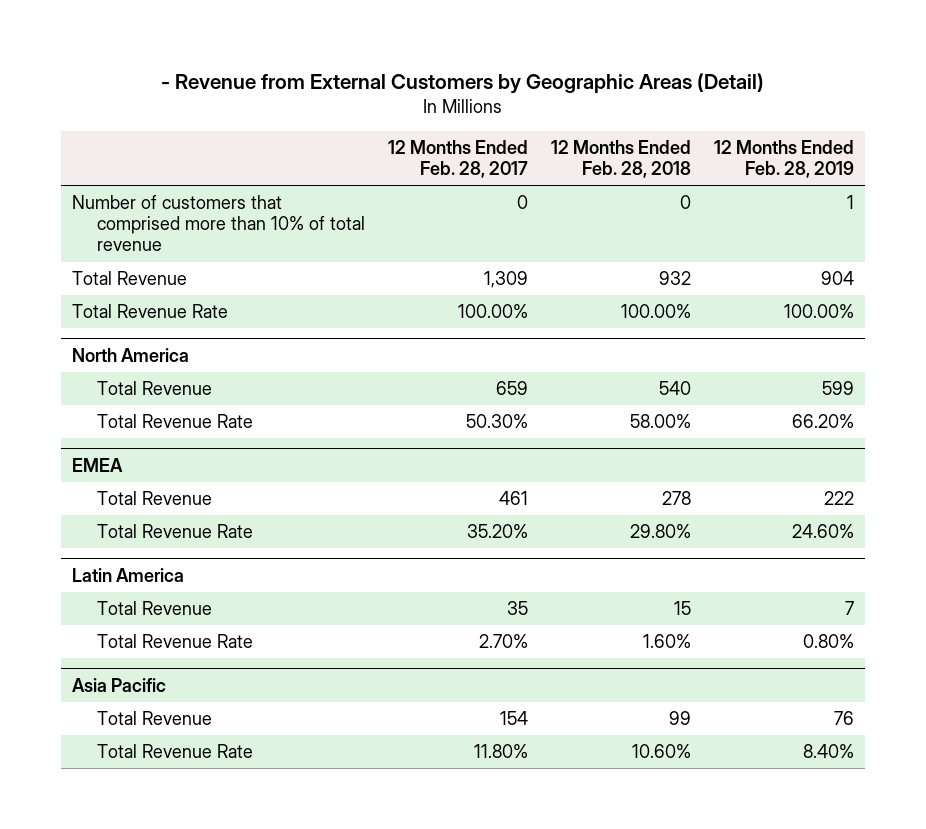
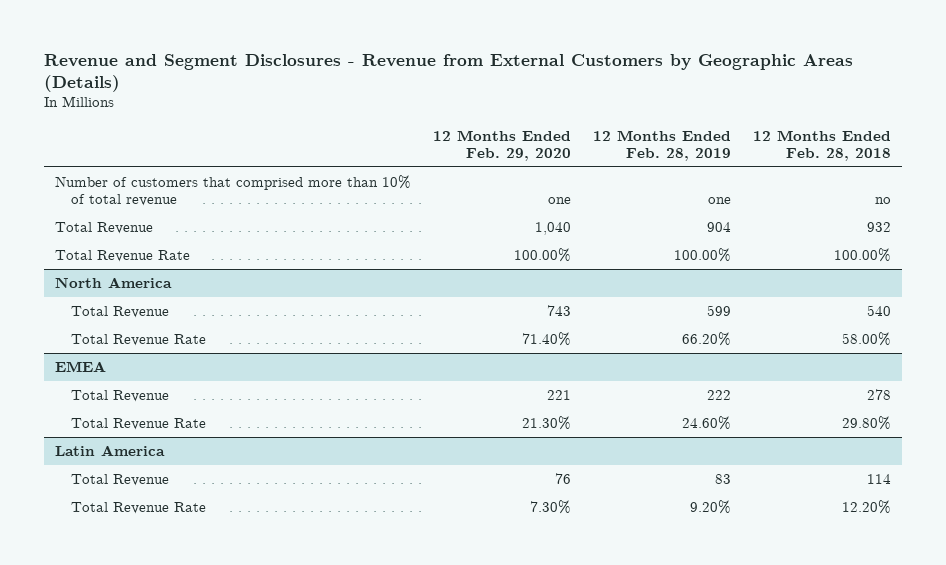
- - Revenue from External Customers by Geographic Areas (Detail)
+ Revenue and Segment Disclosures - Revenue from External Customers by Geographic Areas (Details)
- | 12 Months Ended Feb. 28, 2017 | 12 Months Ended Feb. 28, 2018 | 12 Months Ended Feb. 28, 2019
+ | 12 Months Ended Feb. 29, 2020 | 12 Months Ended Feb. 28, 2019 | 12 Months Ended Feb. 28, 2018
- Number of customers that comprised more than 10% of total revenue | 0 | 0 | 1
+ Number of customers that comprised more than 10% of total revenue | one | one | no
@ Latin America
- Total Revenue | 35 | 15 | 7
- Total Revenue Rate | 2.70% | 1.60% | 0.80%
- Asia Pacific
- Total Revenue | 154 | 99 | 76
- Total Revenue Rate | 11.80% | 10.60% | 8.40%
@ Latin America
+ Total Revenue | 76 | 83 | 114
+ Total Revenue Rate | 7.30% | 9.20% | 12.20%

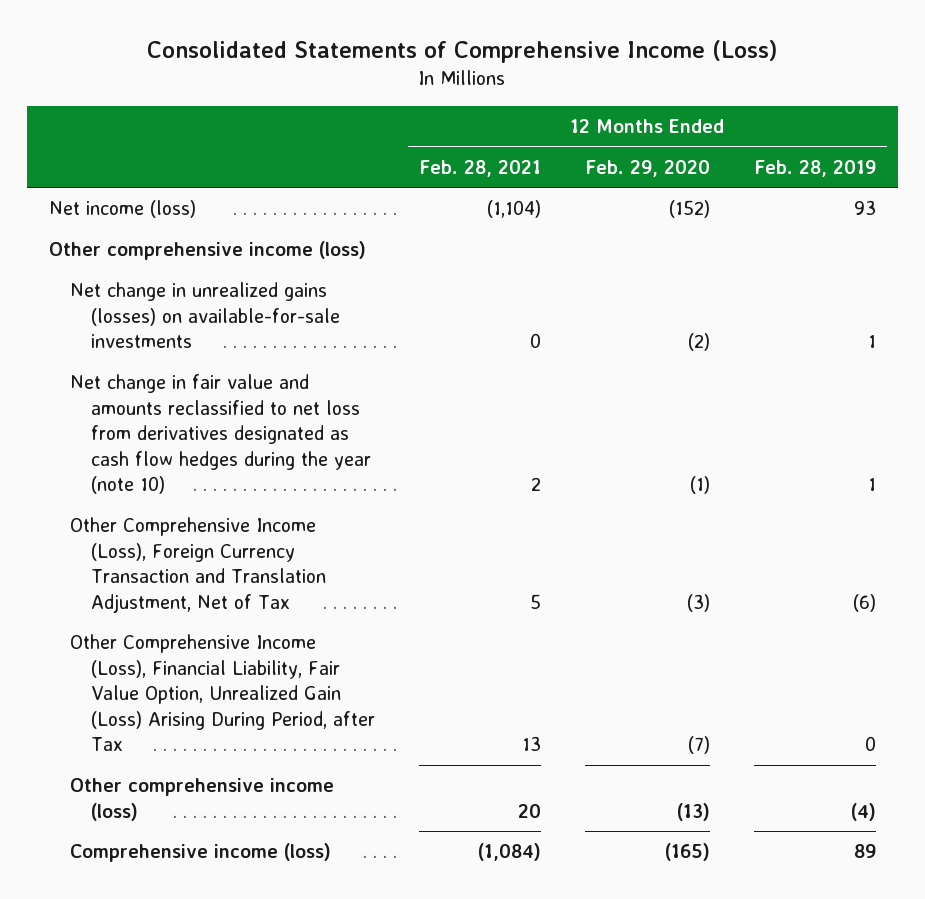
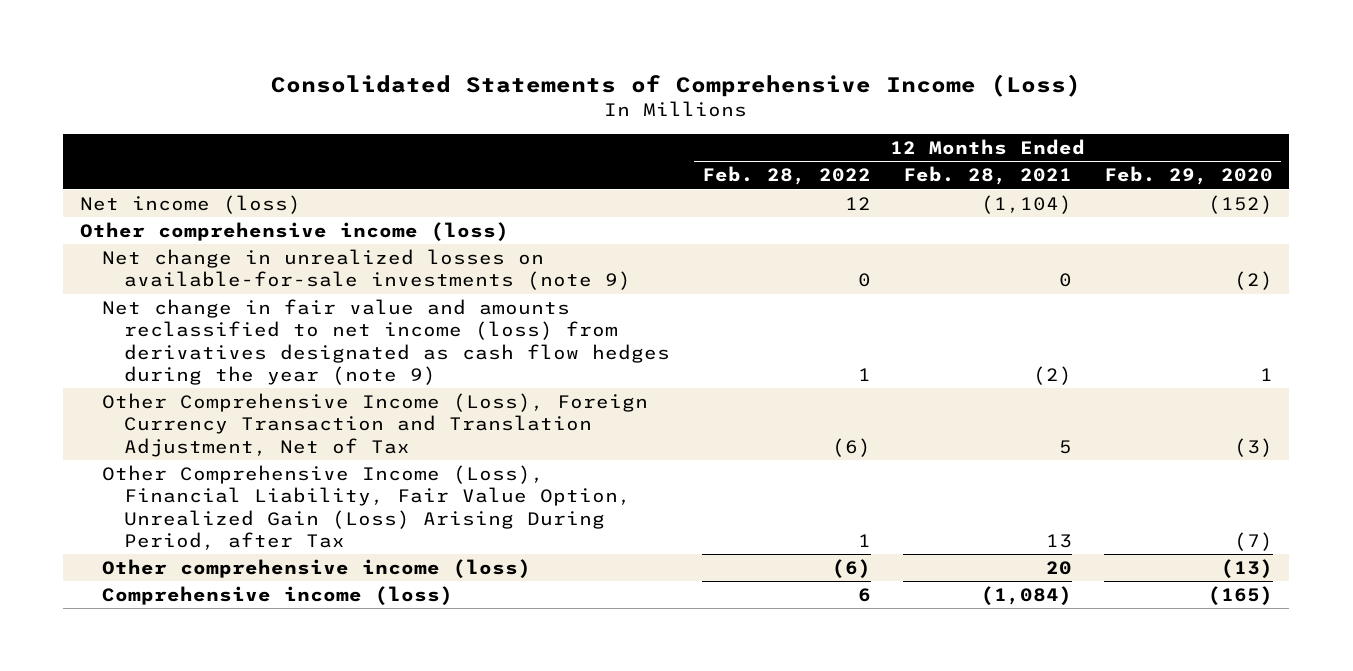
- | 12 Months Ended Feb. 28, 2021 | 12 Months Ended Feb. 29, 2020 | 12 Months Ended Feb. 28, 2019
+ | 12 Months Ended Feb. 28, 2022 | 12 Months Ended Feb. 28, 2021 | 12 Months Ended Feb. 29, 2020
- Net change in unrealized gains (losses) on available-for-sale investments | 0 | (2) | 1
- Net change in fair value and amounts reclassified to net loss from derivatives designated as cash flow hedges during the year (note 10) | 2 | (1) | 1
+ Net change in unrealized losses on available-for-sale investments (note 9) | 0 | 0 | (2)
+ Net change in fair value and amounts reclassified to net income (loss) from derivatives designated as cash flow hedges during the year (note 9) | 1 | (2) | 1

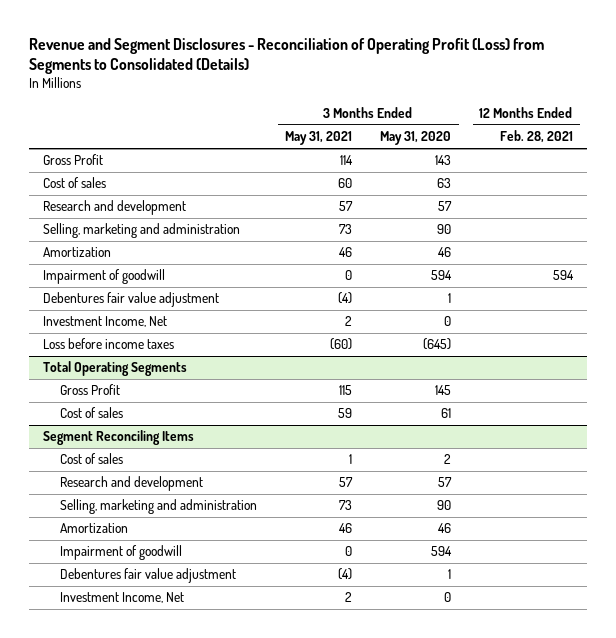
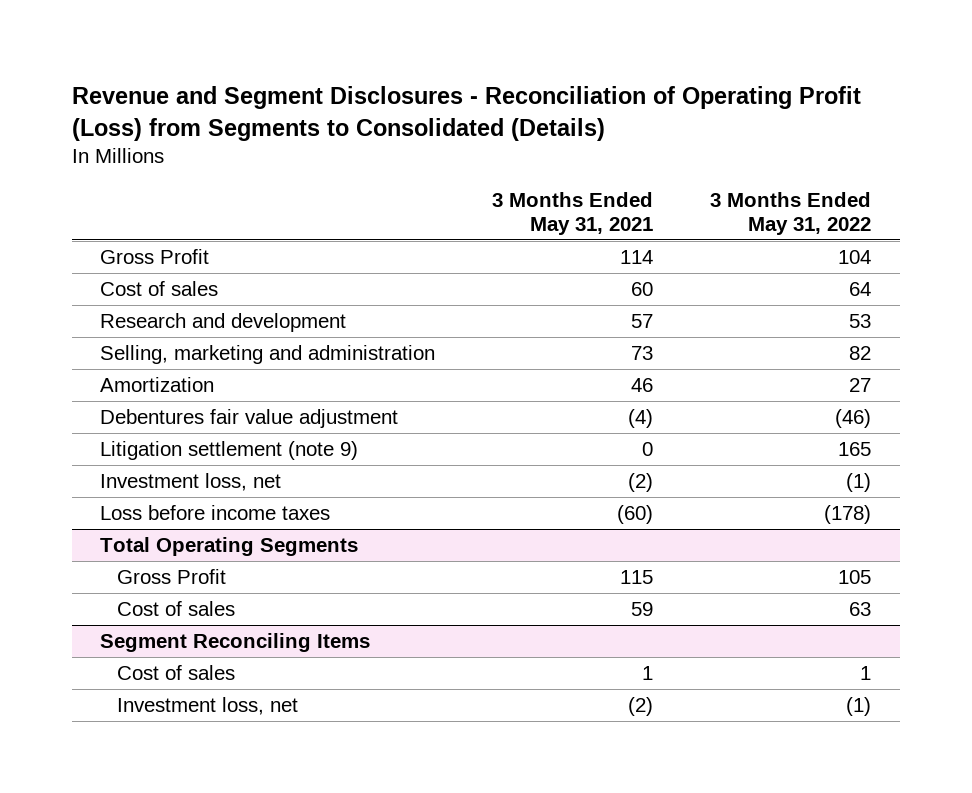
- | 3 Months Ended May 31, 2021 | 3 Months Ended May 31, 2020 | 12 Months Ended Feb. 28, 2021
+ | 3 Months Ended May 31, 2021 | 3 Months Ended May 31, 2022
- Impairment of goodwill | 0 | 594 | 594
- Investment Income, Net | 2 | 0 |
+ Litigation settlement (note 9) | 0 | 165
+ Investment loss, net | (2) | (1)
@ Segment Reconciling Items
- Research and development | 57 | 57 |
- Selling, marketing and administration | 73 | 90 |
- Amortization | 46 | 46 |
- Impairment of goodwill | 0 | 594 |
- Debentures fair value adjustment | (4) | 1 |
- Investment Income, Net | 2 | 0 |
+ Investment loss, net | (2) | (1)

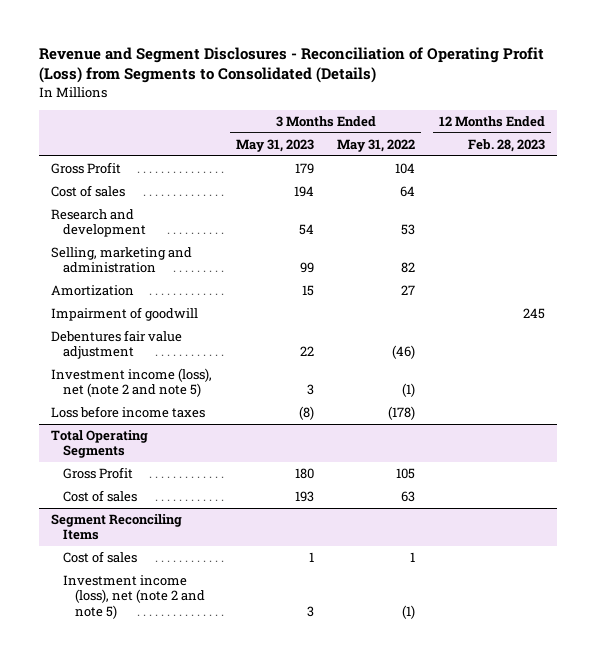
- | 3 Months Ended May 31, 2021 | 3 Months Ended May 31, 2022
+ | 3 Months Ended May 31, 2023 | 3 Months Ended May 31, 2022 | 12 Months Ended Feb. 28, 2023
+ Impairment of goodwill | | | 245
- Litigation settlement (note 9) | 0 | 165
- Investment loss, net | (2) | (1)
+ Investment income (loss), net (note 2 and note 5) | 3 | (1) |
@ Segment Reconciling Items
- Investment loss, net | (2) | (1)
+ Investment income (loss), net (note 2 and note 5) | 3 | (1) |

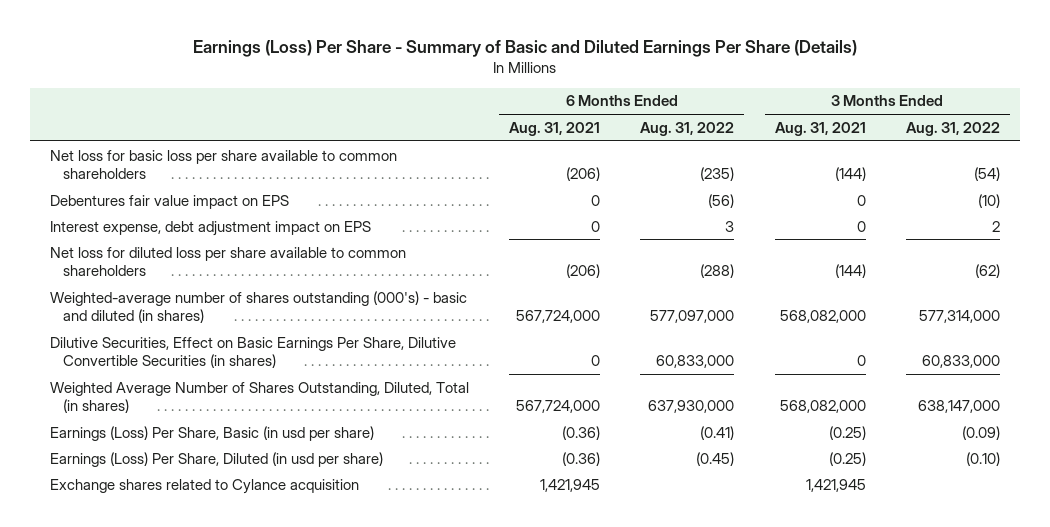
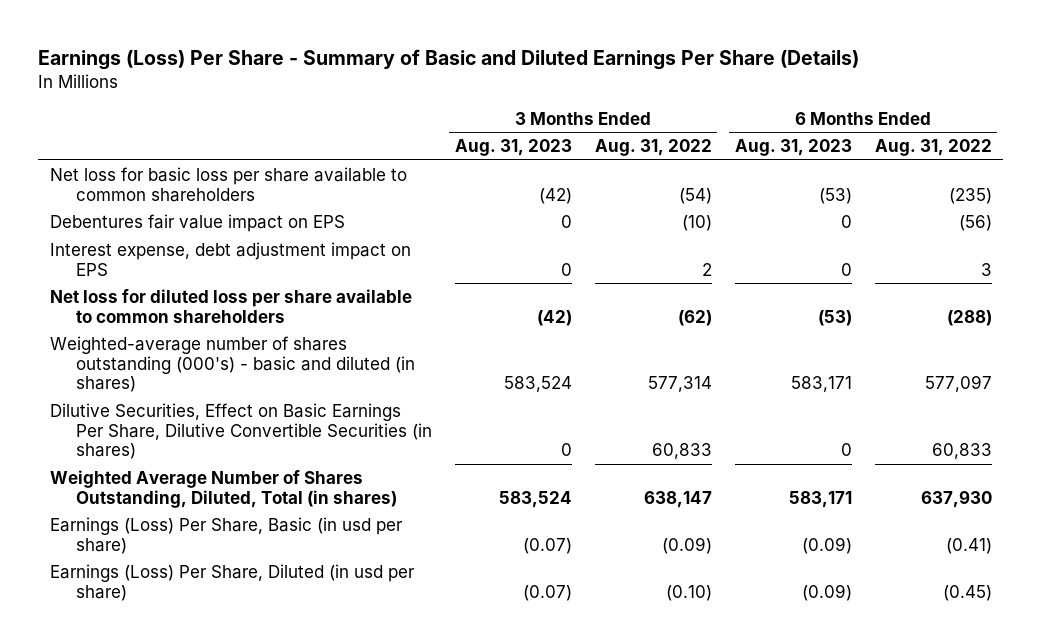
- | 6 Months Ended Aug. 31, 2021 | 6 Months Ended Aug. 31, 2022 | 3 Months Ended Aug. 31, 2021 | 3 Months Ended Aug. 31, 2022
+ | 3 Months Ended Aug. 31, 2023 | 3 Months Ended Aug. 31, 2022 | 6 Months Ended Aug. 31, 2023 | 6 Months Ended Aug. 31, 2022
- Weighted-average number of shares outstanding (000's) - basic and diluted (in shares) | 567,724,000 | 577,097,000 | 568,082,000 | 577,314,000
- Dilutive Securities, Effect on Basic Earnings Per Share, Dilutive Convertible Securities (in shares) | 0 | 60,833,000 | 0 | 60,833,000
- Weighted Average Number of Shares Outstanding, Diluted, Total (in shares) | 567,724,000 | 637,930,000 | 568,082,000 | 638,147,000
+ Weighted-average number of shares outstanding (000's) - basic and diluted (in shares) | 583,524 | 577,314 | 583,171 | 577,097
+ Dilutive Securities, Effect on Basic Earnings Per Share, Dilutive Convertible Securities (in shares) | 0 | 60,833 | 0 | 60,833
+ Weighted Average Number of Shares Outstanding, Diluted, Total (in shares) | 583,524 | 638,147 | 583,171 | 637,930
- Exchange shares related to Cylance acquisition | 1,421,945 | | 1,421,945 |

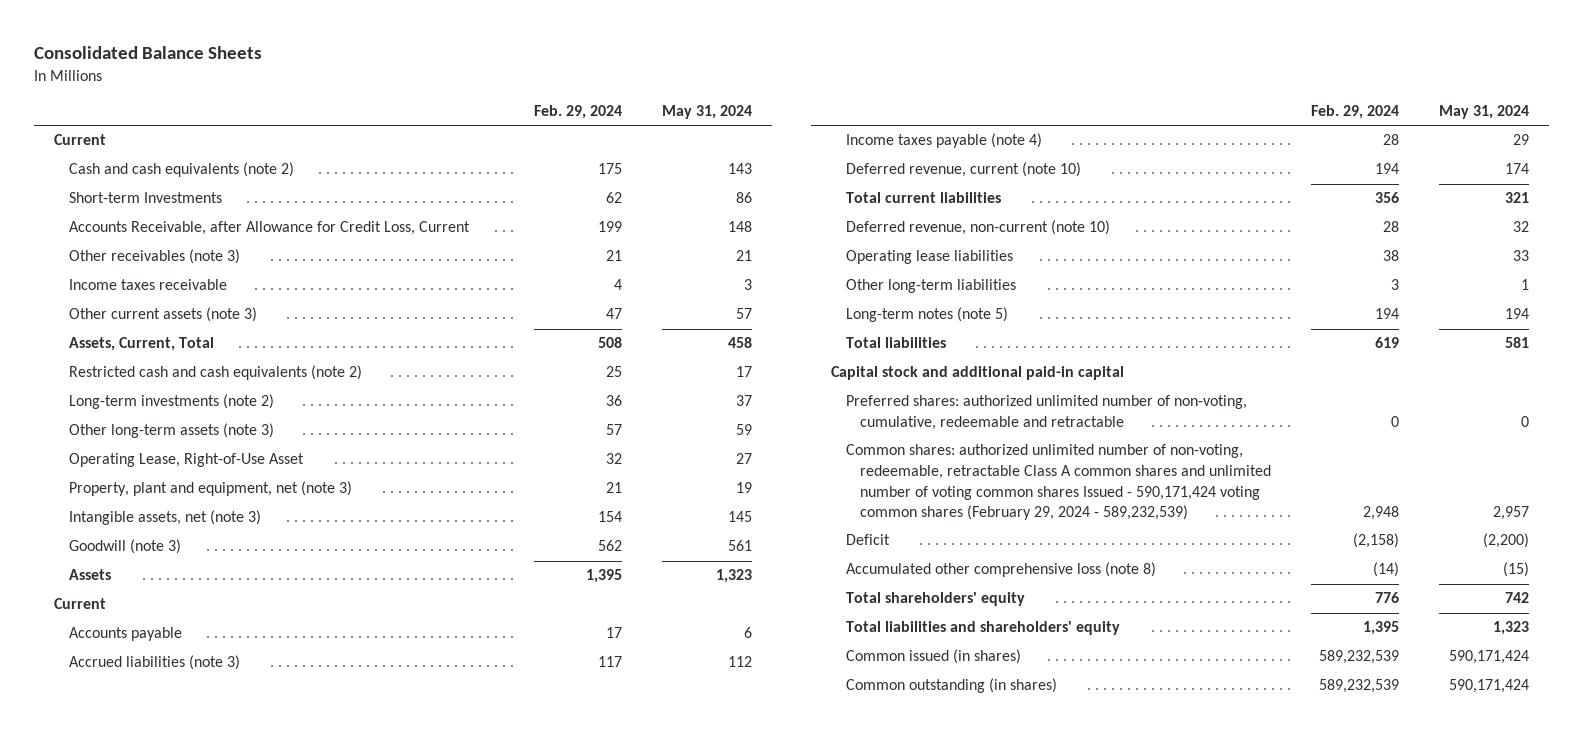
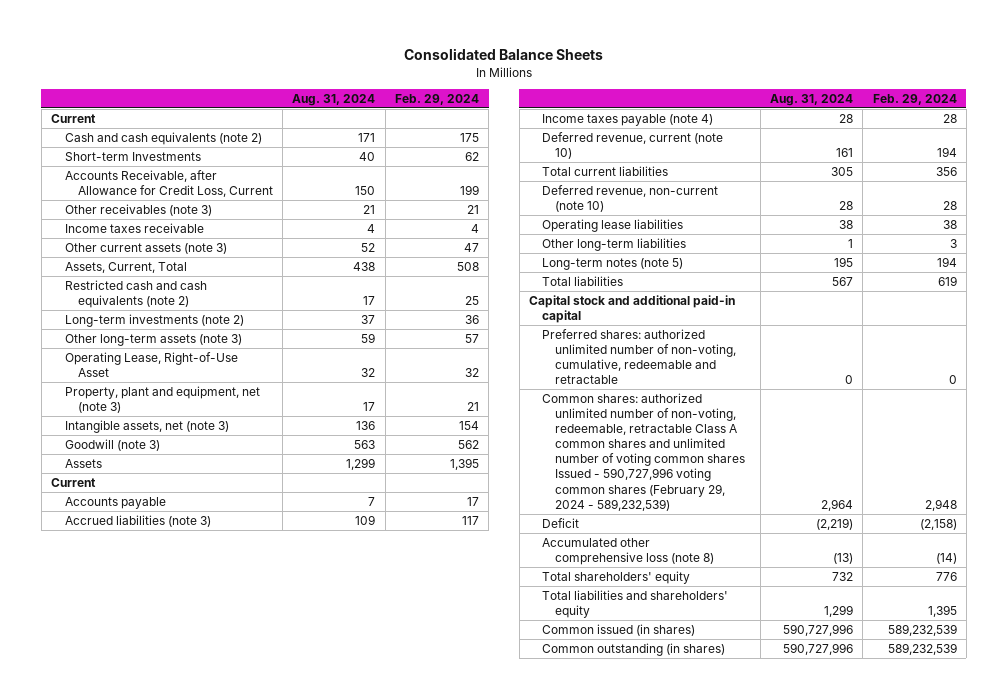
- | Feb. 29, 2024 | May 31, 2024
+ | Aug. 31, 2024 | Feb. 29, 2024
- Common shares: authorized unlimited number of non-voting, redeemable, retractable Class A common shares and unlimited number of voting common shares Issued - 590,171,424 voting common shares (February 29, 2024 - 589,232,539) | 2,948 | 2,957
+ Common shares: authorized unlimited number of non-voting, redeemable, retractable Class A common shares and unlimited number of voting common shares Issued - 590,727,996 voting common shares (February 29, 2024 - 589,232,539) | 2,964 | 2,948

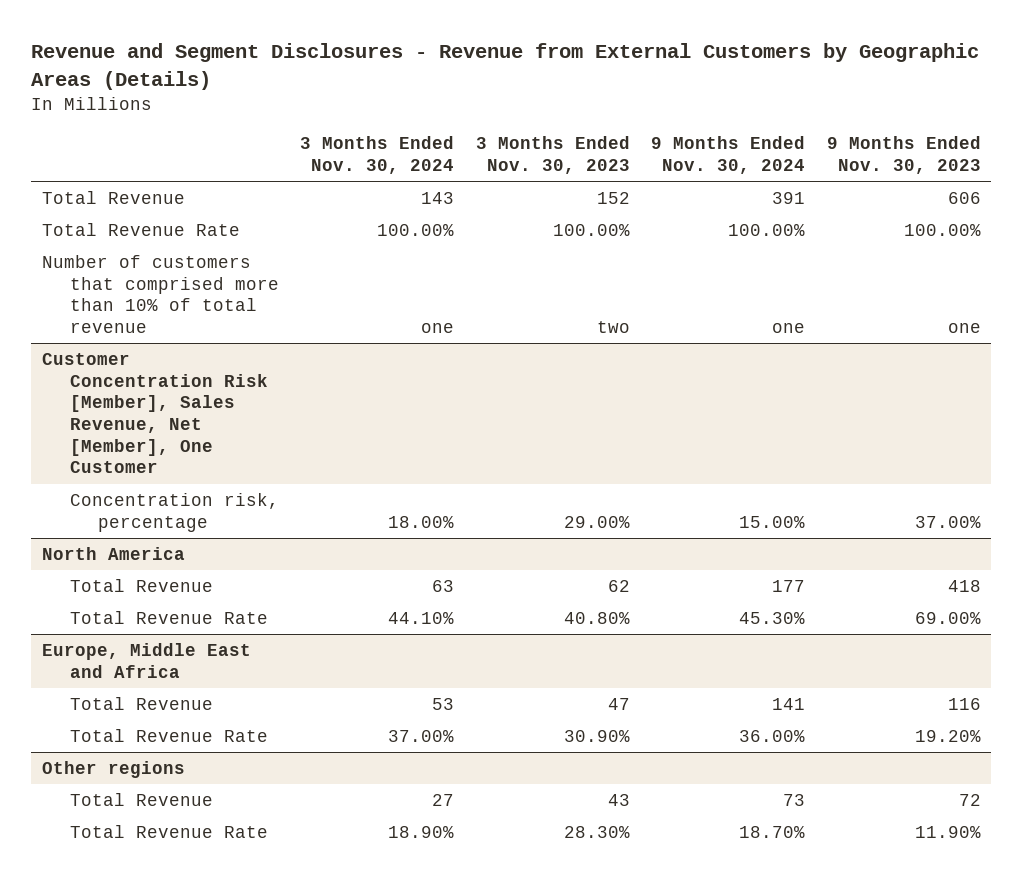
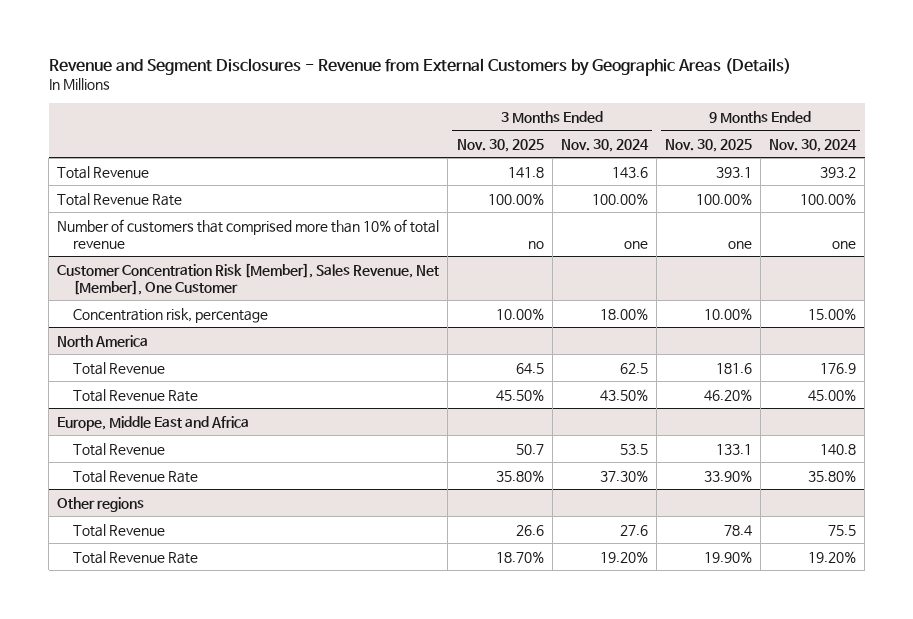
- | 3 Months Ended Nov. 30, 2024 | 3 Months Ended Nov. 30, 2023 | 9 Months Ended Nov. 30, 2024 | 9 Months Ended Nov. 30, 2023
+ | 3 Months Ended Nov. 30, 2025 | 3 Months Ended Nov. 30, 2024 | 9 Months Ended Nov. 30, 2025 | 9 Months Ended Nov. 30, 2024
- Total Revenue | 143 | 152 | 391 | 606
+ Total Revenue | 141.8 | 143.6 | 393.1 | 393.2
@ North America
- Total Revenue | 63 | 62 | 177 | 418
- Total Revenue Rate | 44.10% | 40.80% | 45.30% | 69.00%
+ Total Revenue | 64.5 | 62.5 | 181.6 | 176.9
+ Total Revenue Rate | 45.50% | 43.50% | 46.20% | 45.00%
@ Europe, Middle East and Africa
- Total Revenue | 53 | 47 | 141 | 116
- Total Revenue Rate | 37.00% | 30.90% | 36.00% | 19.20%
+ Total Revenue | 50.7 | 53.5 | 133.1 | 140.8
+ Total Revenue Rate | 35.80% | 37.30% | 33.90% | 35.80%
@ Other regions
- Total Revenue | 27 | 43 | 73 | 72
- Total Revenue Rate | 18.90% | 28.30% | 18.70% | 11.90%
+ Total Revenue | 26.6 | 27.6 | 78.4 | 75.5
+ Total Revenue Rate | 18.70% | 19.20% | 19.90% | 19.20%

